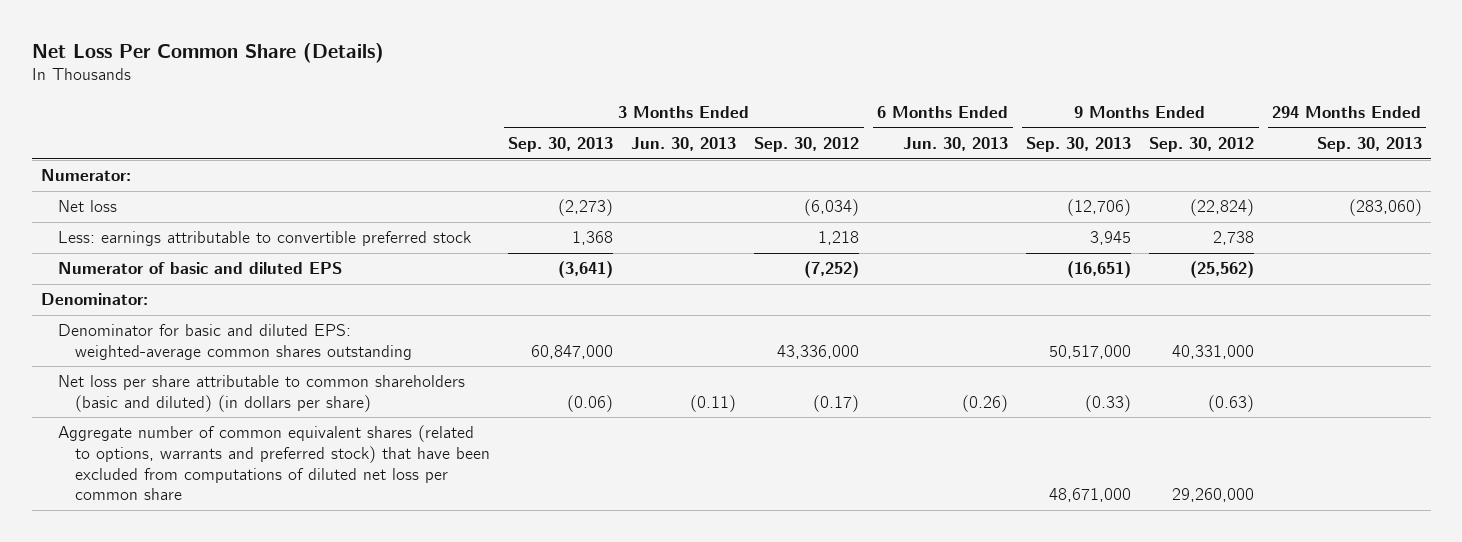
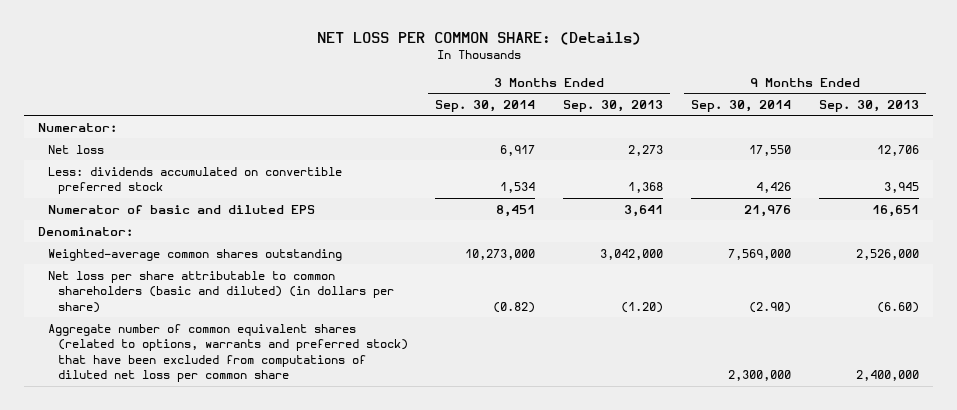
- Net Loss Per Common Share (Details)
+ NET LOSS PER COMMON SHARE: (Details)
- | 3 Months Ended Sep. 30, 2013 | 3 Months Ended Jun. 30, 2013 | 3 Months Ended Sep. 30, 2012 | 6 Months Ended Jun. 30, 2013 | 9 Months Ended Sep. 30, 2013 | 9 Months Ended Sep. 30, 2012 | 294 Months Ended Sep. 30, 2013
+ | 3 Months Ended Sep. 30, 2014 | 3 Months Ended Sep. 30, 2013 | 9 Months Ended Sep. 30, 2014 | 9 Months Ended Sep. 30, 2013
- Net loss | (2,273) | | (6,034) | | (12,706) | (22,824) | (283,060)
- Less: earnings attributable to convertible preferred stock | 1,368 | | 1,218 | | 3,945 | 2,738 |
- Numerator of basic and diluted EPS | (3,641) | | (7,252) | | (16,651) | (25,562) |
+ Net loss | 6,917 | 2,273 | 17,550 | 12,706
+ Less: dividends accumulated on convertible preferred stock | 1,534 | 1,368 | 4,426 | 3,945
+ Numerator of basic and diluted EPS | 8,451 | 3,641 | 21,976 | 16,651
- Denominator for basic and diluted EPS: weighted-average common shares outstanding | 60,847,000 | | 43,336,000 | | 50,517,000 | 40,331,000 |
- Net loss per share attributable to common shareholders (basic and diluted) (in dollars per share) | (0.06) | (0.11) | (0.17) | (0.26) | (0.33) | (0.63) |
- Aggregate number of common equivalent shares (related to options, warrants and preferred stock) that have been excluded from computations of diluted net loss per common share | | | | | 48,671,000 | 29,260,000 |
+ Weighted-average common shares outstanding | 10,273,000 | 3,042,000 | 7,569,000 | 2,526,000
+ Net loss per share attributable to common shareholders (basic and diluted) (in dollars per share) | (0.82) | (1.20) | (2.90) | (6.60)
+ Aggregate number of common equivalent shares (related to options, warrants and preferred stock) that have been excluded from computations of diluted net loss per common share | | | 2,300,000 | 2,400,000

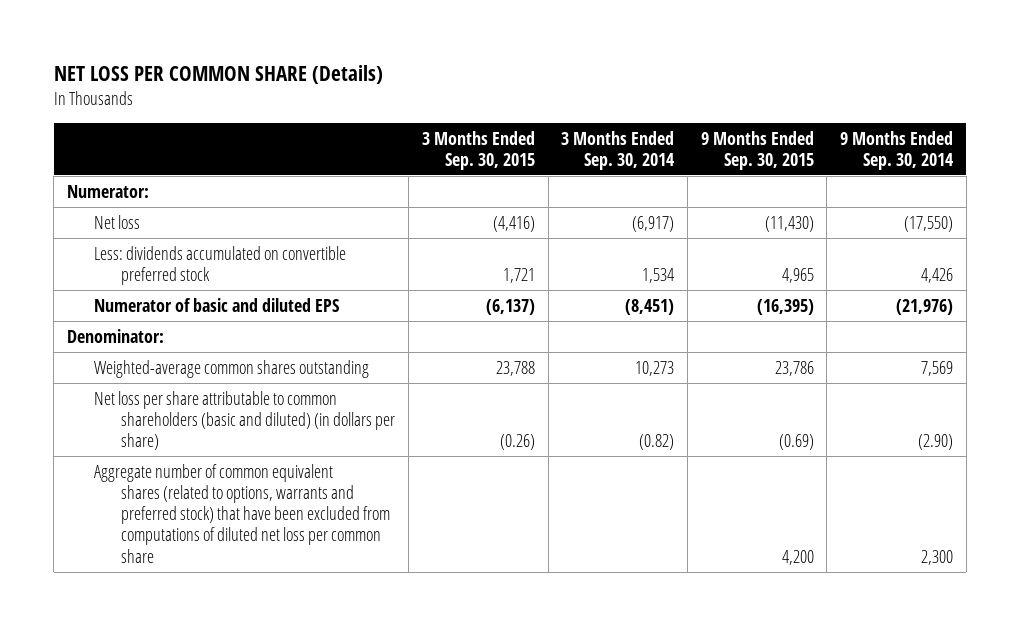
- NET LOSS PER COMMON SHARE: (Details)
+ NET LOSS PER COMMON SHARE (Details)
- | 3 Months Ended Sep. 30, 2014 | 3 Months Ended Sep. 30, 2013 | 9 Months Ended Sep. 30, 2014 | 9 Months Ended Sep. 30, 2013
+ | 3 Months Ended Sep. 30, 2015 | 3 Months Ended Sep. 30, 2014 | 9 Months Ended Sep. 30, 2015 | 9 Months Ended Sep. 30, 2014
- Net loss | 6,917 | 2,273 | 17,550 | 12,706
+ Net loss | (4,416) | (6,917) | (11,430) | (17,550)
- Numerator of basic and diluted EPS | 8,451 | 3,641 | 21,976 | 16,651
+ Numerator of basic and diluted EPS | (6,137) | (8,451) | (16,395) | (21,976)
- Weighted-average common shares outstanding | 10,273,000 | 3,042,000 | 7,569,000 | 2,526,000
+ Weighted-average common shares outstanding | 23,788 | 10,273 | 23,786 | 7,569
- Aggregate number of common equivalent shares (related to options, warrants and preferred stock) that have been excluded from computations of diluted net loss per common share | | | 2,300,000 | 2,400,000
+ Aggregate number of common equivalent shares (related to options, warrants and preferred stock) that have been excluded from computations of diluted net loss per common share | | | 4,200 | 2,300

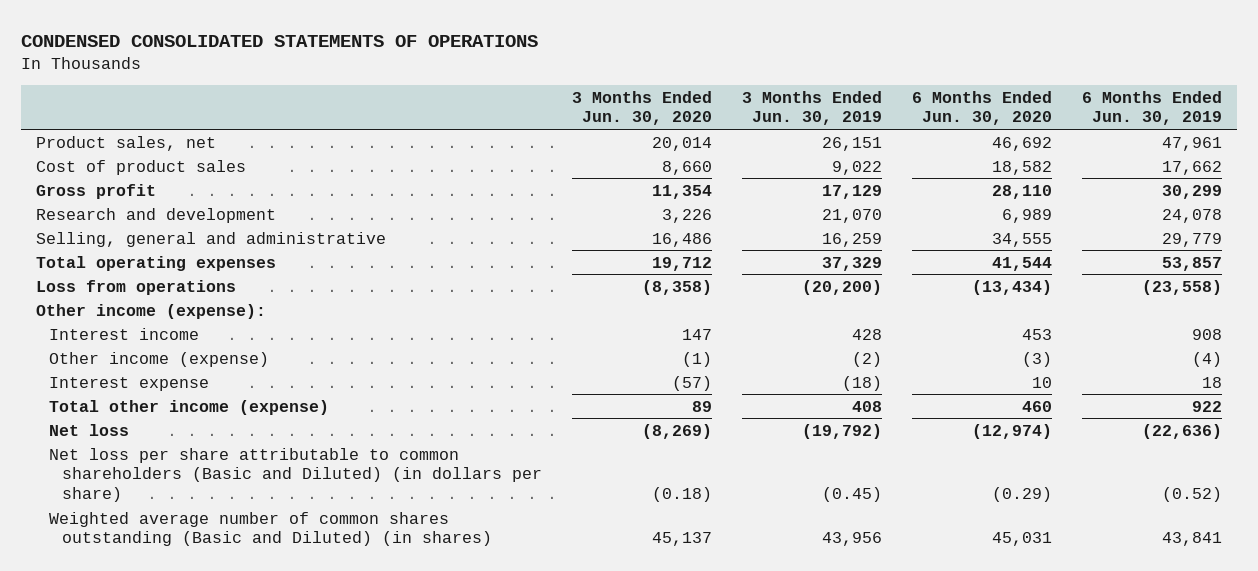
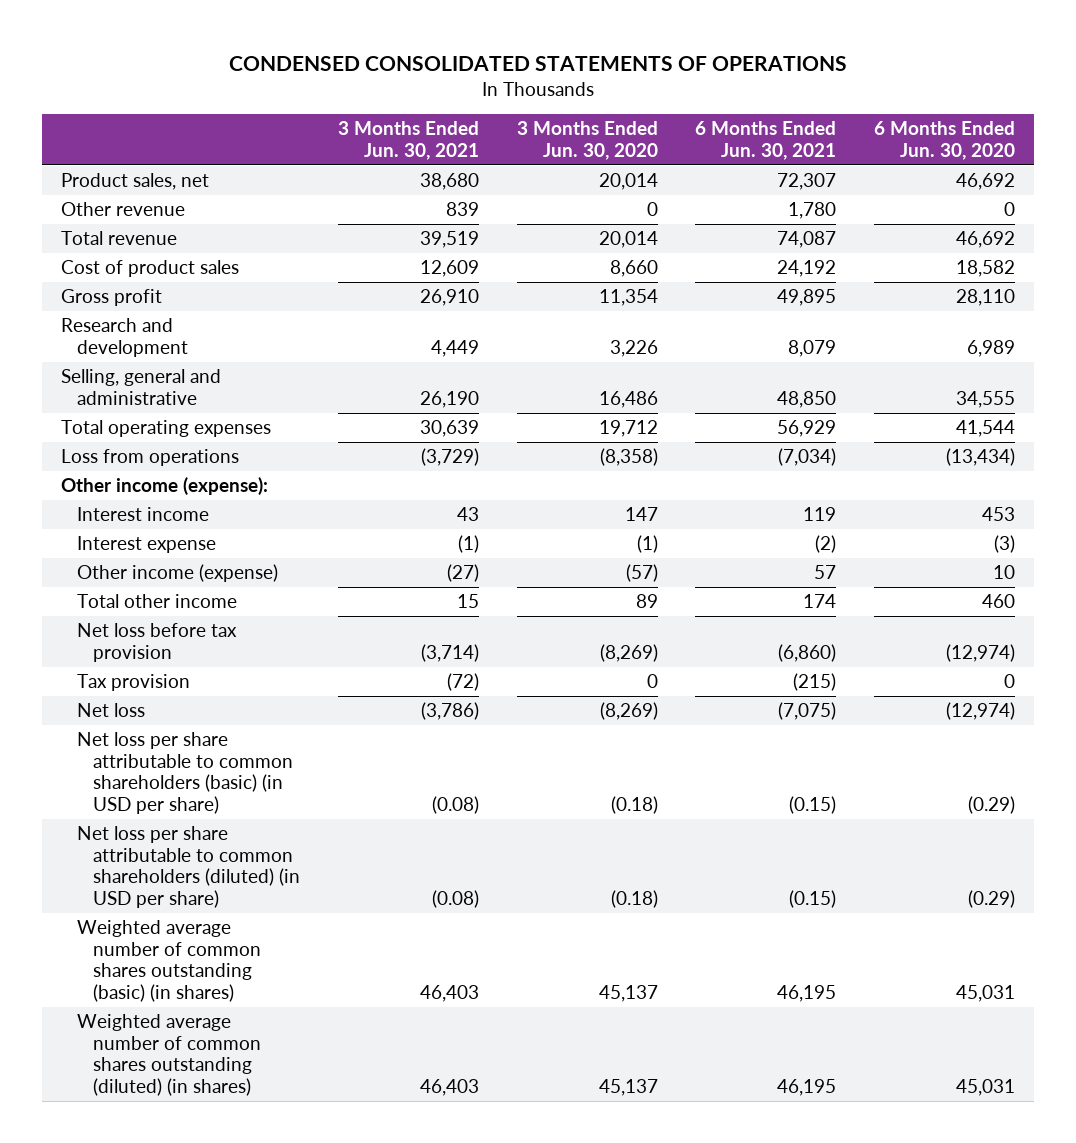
- | 3 Months Ended Jun. 30, 2020 | 3 Months Ended Jun. 30, 2019 | 6 Months Ended Jun. 30, 2020 | 6 Months Ended Jun. 30, 2019
+ | 3 Months Ended Jun. 30, 2021 | 3 Months Ended Jun. 30, 2020 | 6 Months Ended Jun. 30, 2021 | 6 Months Ended Jun. 30, 2020
+ Other revenue | 839 | 0 | 1,780 | 0
+ Total revenue | 39,519 | 20,014 | 74,087 | 46,692
- Other income (expense) | (1) | (2) | (3) | (4)
- Interest expense | (57) | (18) | 10 | 18
- Total other income (expense) | 89 | 408 | 460 | 922
+ Interest expense | (1) | (1) | (2) | (3)
+ Other income (expense) | (27) | (57) | 57 | 10
+ Total other income | 15 | 89 | 174 | 460
+ Net loss before tax provision | (3,714) | (8,269) | (6,860) | (12,974)
+ Tax provision | (72) | 0 | (215) | 0
- Net loss per share attributable to common shareholders (Basic and Diluted) (in dollars per share) | (0.18) | (0.45) | (0.29) | (0.52)
- Weighted average number of common shares outstanding (Basic and Diluted) (in shares) | 45,137 | 43,956 | 45,031 | 43,841
+ Net loss per share attributable to common shareholders (basic) (in USD per share) | (0.08) | (0.18) | (0.15) | (0.29)
+ Net loss per share attributable to common shareholders (diluted) (in USD per share) | (0.08) | (0.18) | (0.15) | (0.29)
+ Weighted average number of common shares outstanding (basic) (in shares) | 46,403 | 45,137 | 46,195 | 45,031
+ Weighted average number of common shares outstanding (diluted) (in shares) | 46,403 | 45,137 | 46,195 | 45,031

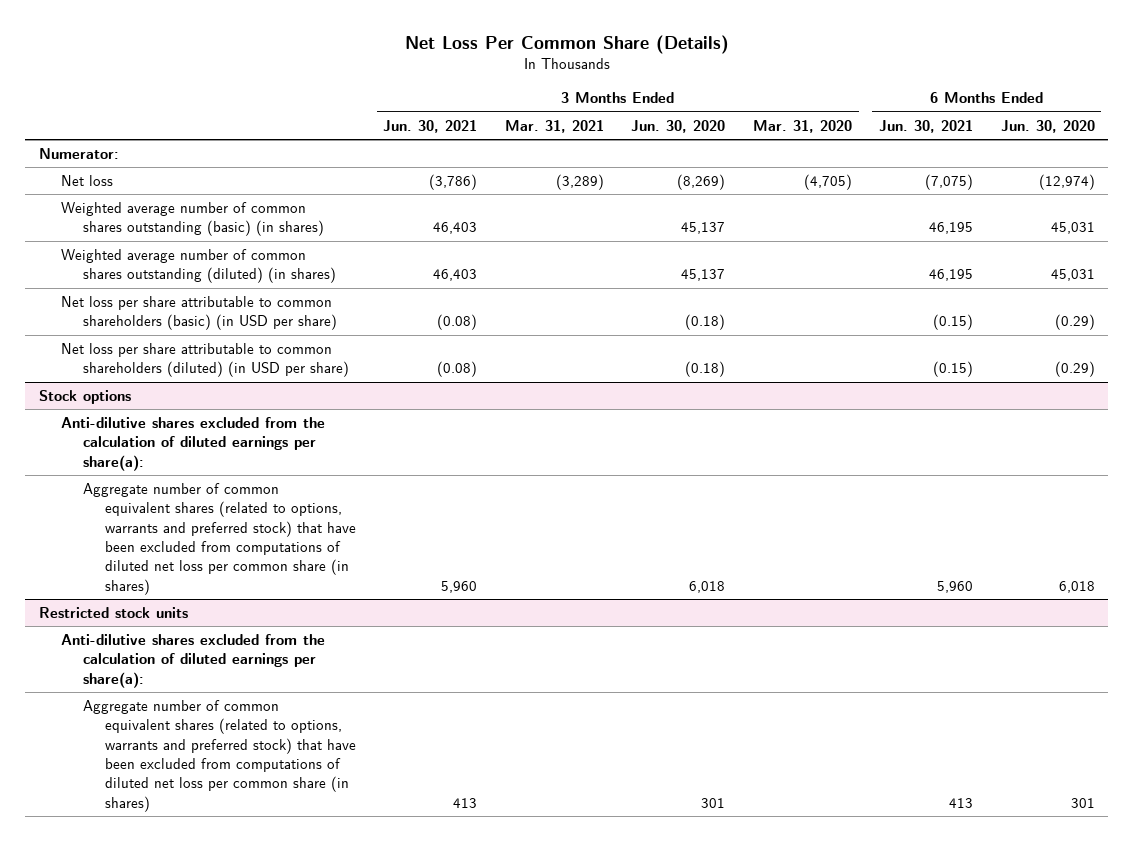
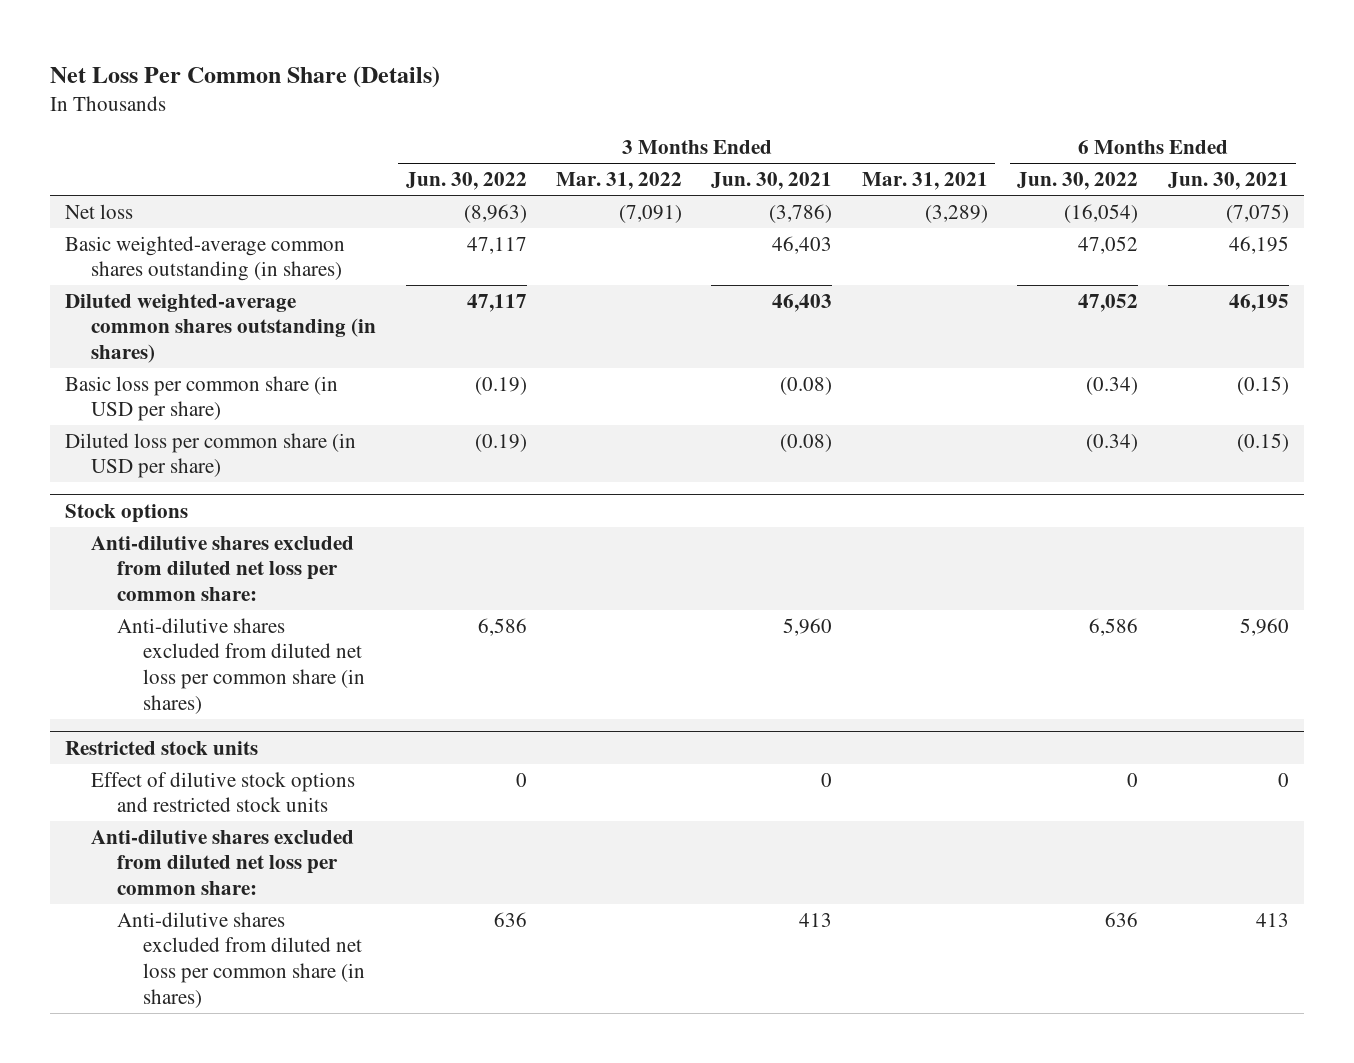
- | 3 Months Ended Jun. 30, 2021 | 3 Months Ended Mar. 31, 2021 | 3 Months Ended Jun. 30, 2020 | 3 Months Ended Mar. 31, 2020 | 6 Months Ended Jun. 30, 2021 | 6 Months Ended Jun. 30, 2020
+ | 3 Months Ended Jun. 30, 2022 | 3 Months Ended Mar. 31, 2022 | 3 Months Ended Jun. 30, 2021 | 3 Months Ended Mar. 31, 2021 | 6 Months Ended Jun. 30, 2022 | 6 Months Ended Jun. 30, 2021
- Numerator:
- Weighted average number of common shares outstanding (basic) (in shares) | 46,403 | | 45,137 | | 46,195 | 45,031
- Weighted average number of common shares outstanding (diluted) (in shares) | 46,403 | | 45,137 | | 46,195 | 45,031
- Net loss per share attributable to common shareholders (basic) (in USD per share) | (0.08) | | (0.18) | | (0.15) | (0.29)
- Net loss per share attributable to common shareholders (diluted) (in USD per share) | (0.08) | | (0.18) | | (0.15) | (0.29)
+ Basic weighted-average common shares outstanding (in shares) | 47,117 | | 46,403 | | 47,052 | 46,195
+ Diluted weighted-average common shares outstanding (in shares) | 47,117 | | 46,403 | | 47,052 | 46,195
+ Basic loss per common share (in USD per share) | (0.19) | | (0.08) | | (0.34) | (0.15)
+ Diluted loss per common share (in USD per share) | (0.19) | | (0.08) | | (0.34) | (0.15)
@ Stock options
- Anti-dilutive shares excluded from the calculation of diluted earnings per share(a):
- Aggregate number of common equivalent shares (related to options, warrants and preferred stock) that have been excluded from computations of diluted net loss per common share (in shares) | 5,960 | | 6,018 | | 5,960 | 6,018
+ Anti-dilutive shares excluded from diluted net loss per common share:
+ Anti-dilutive shares excluded from diluted net loss per common share (in shares) | 6,586 | | 5,960 | | 6,586 | 5,960
@ Restricted stock units
- Anti-dilutive shares excluded from the calculation of diluted earnings per share(a):
- Aggregate number of common equivalent shares (related to options, warrants and preferred stock) that have been excluded from computations of diluted net loss per common share (in shares) | 413 | | 301 | | 413 | 301
+ Effect of dilutive stock options and restricted stock units | 0 | | 0 | | 0 | 0
+ Anti-dilutive shares excluded from diluted net loss per common share:
+ Anti-dilutive shares excluded from diluted net loss per common share (in shares) | 636 | | 413 | | 636 | 413

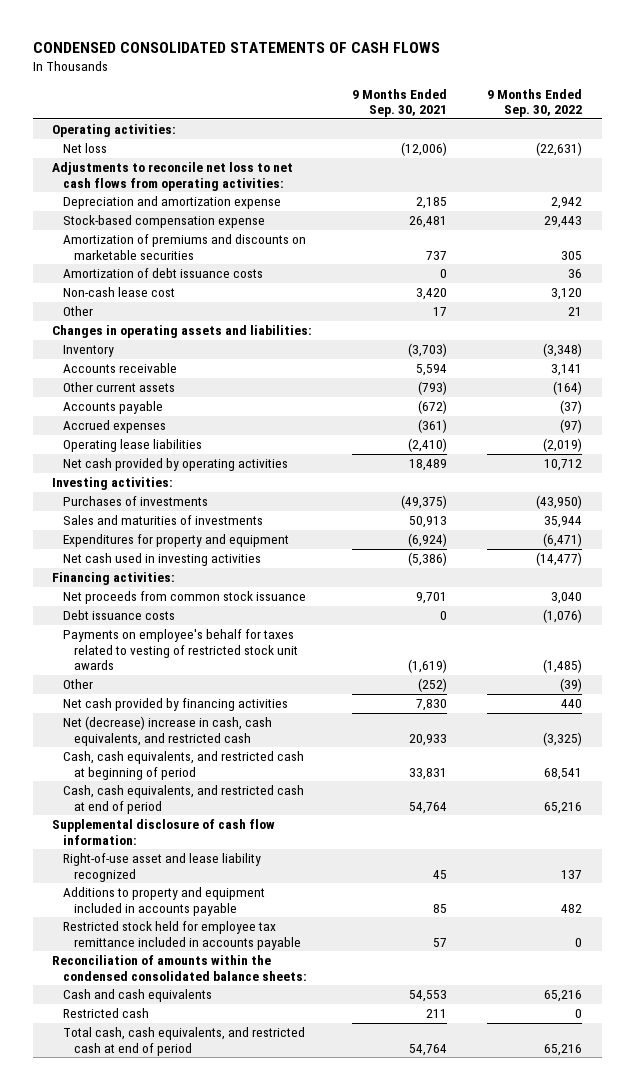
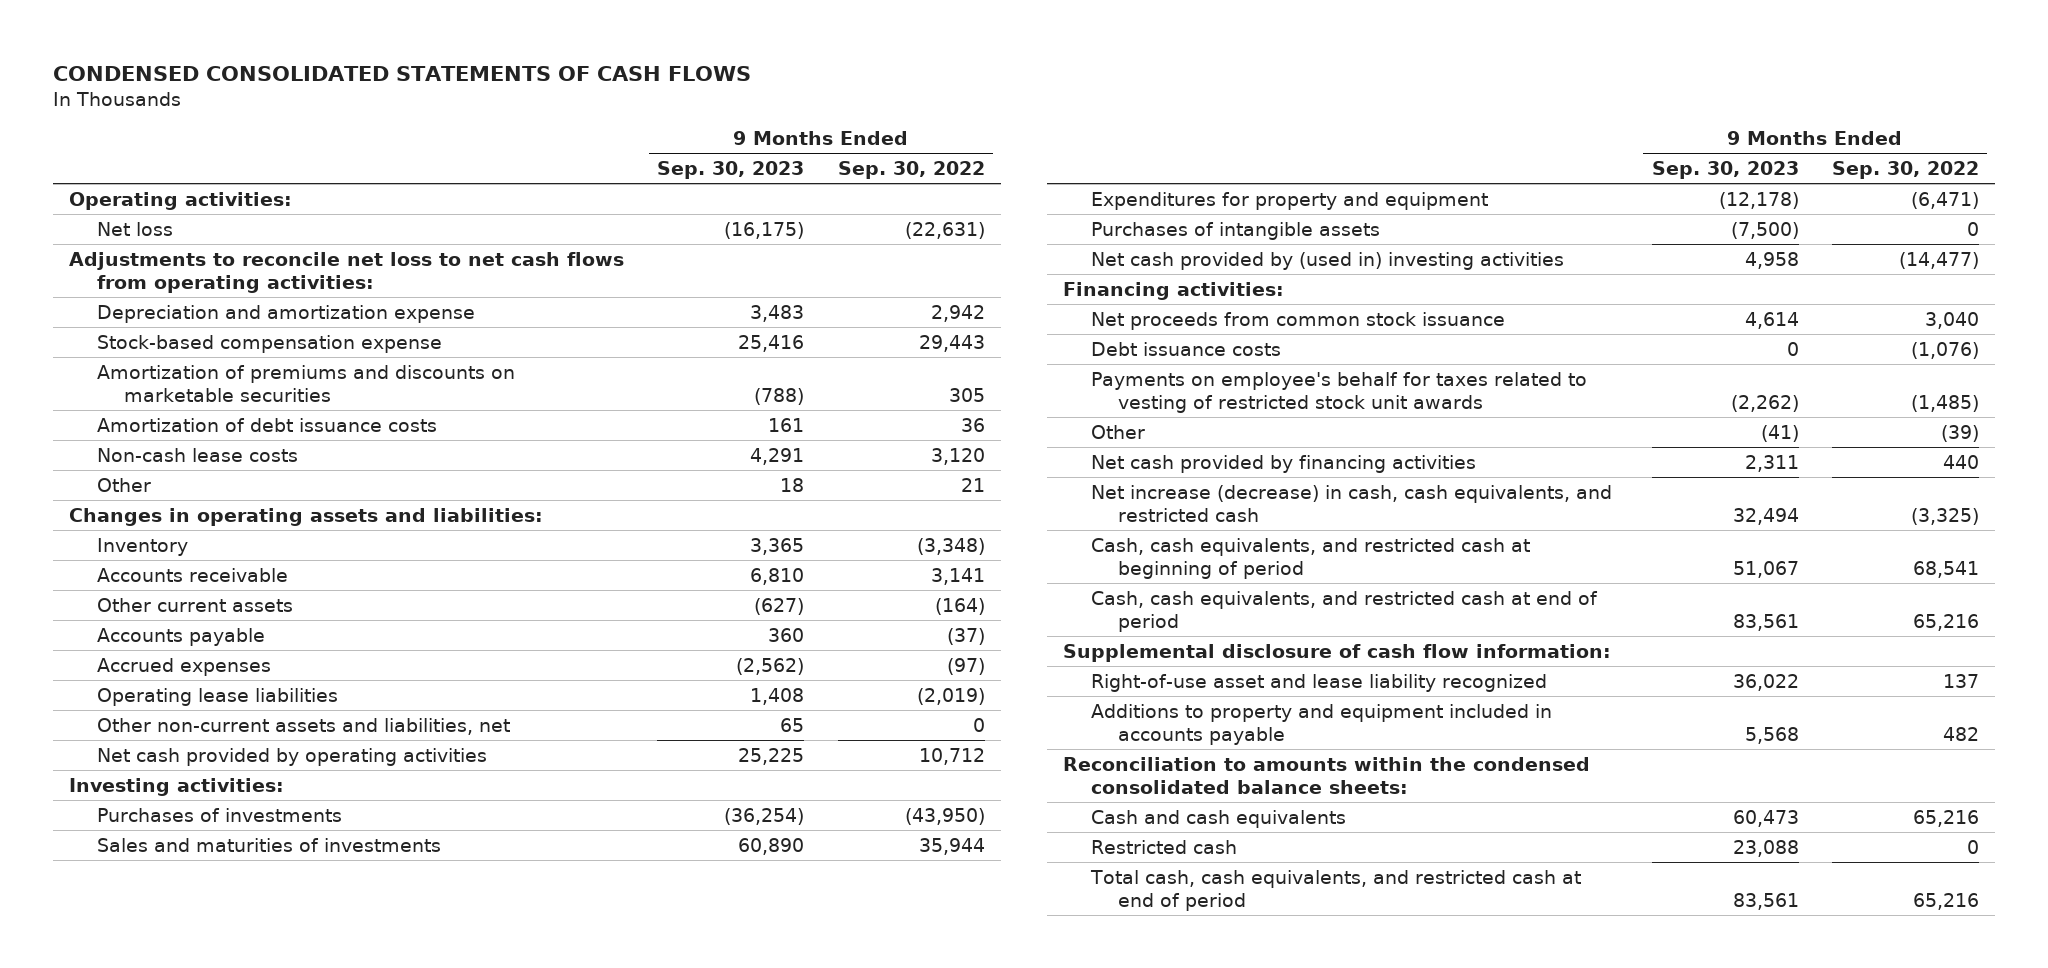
- | 9 Months Ended Sep. 30, 2021 | 9 Months Ended Sep. 30, 2022
+ | 9 Months Ended Sep. 30, 2023 | 9 Months Ended Sep. 30, 2022
- Non-cash lease cost | 3,420 | 3,120
+ Non-cash lease costs | 4,291 | 3,120
+ Other non-current assets and liabilities, net | 65 | 0
- Net cash used in investing activities | (5,386) | (14,477)
+ Purchases of intangible assets | (7,500) | 0
+ Net cash provided by (used in) investing activities | 4,958 | (14,477)
- Net (decrease) increase in cash, cash equivalents, and restricted cash | 20,933 | (3,325)
+ Net increase (decrease) in cash, cash equivalents, and restricted cash | 32,494 | (3,325)
- Restricted stock held for employee tax remittance included in accounts payable | 57 | 0
- Reconciliation of amounts within the condensed consolidated balance sheets:
+ Reconciliation to amounts within the condensed consolidated balance sheets:

